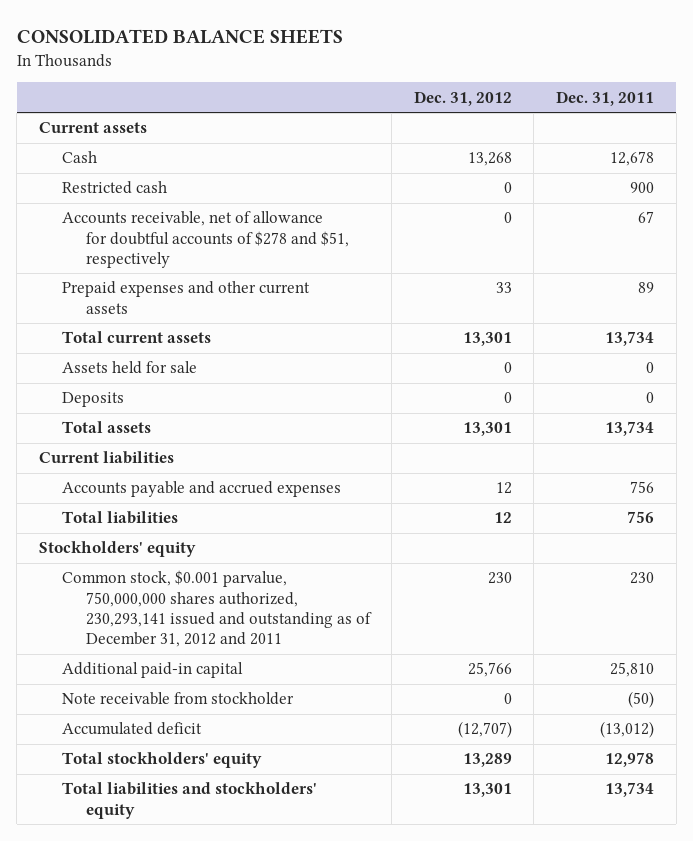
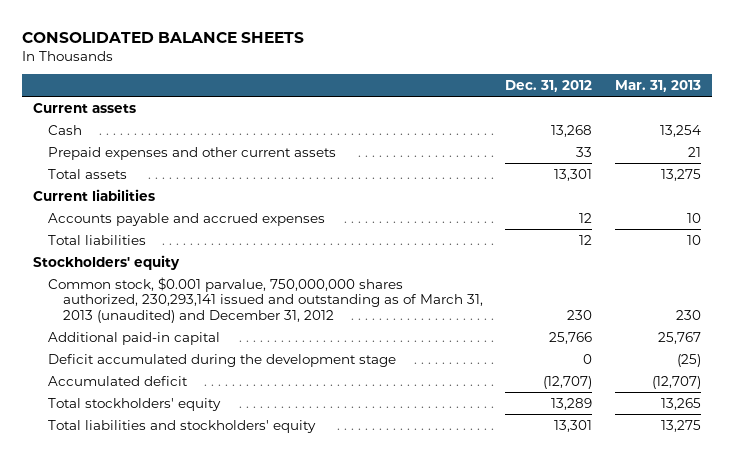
- | Dec. 31, 2012 | Dec. 31, 2011
+ | Dec. 31, 2012 | Mar. 31, 2013
- Restricted cash | 0 | 900
- Accounts receivable, net of allowance for doubtful accounts of $278 and $51, respectively | 0 | 67
- Total current assets | 13,301 | 13,734
- Assets held for sale | 0 | 0
- Deposits | 0 | 0
- Common stock, $0.001 parvalue, 750,000,000 shares authorized, 230,293,141 issued and outstanding as of December 31, 2012 and 2011 | 230 | 230
+ Common stock, $0.001 parvalue, 750,000,000 shares authorized, 230,293,141 issued and outstanding as of March 31, 2013 (unaudited) and December 31, 2012 | 230 | 230
- Note receivable from stockholder | 0 | (50)
+ Deficit accumulated during the development stage | 0 | (25)

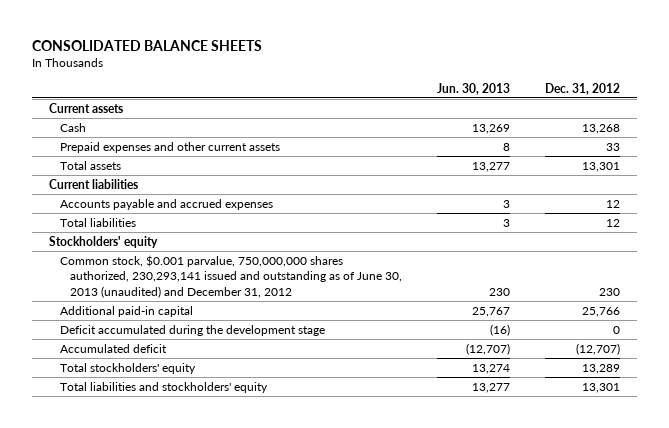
- | Dec. 31, 2012 | Mar. 31, 2013
+ | Jun. 30, 2013 | Dec. 31, 2012
- Common stock, $0.001 parvalue, 750,000,000 shares authorized, 230,293,141 issued and outstanding as of March 31, 2013 (unaudited) and December 31, 2012 | 230 | 230
+ Common stock, $0.001 parvalue, 750,000,000 shares authorized, 230,293,141 issued and outstanding as of June 30, 2013 (unaudited) and December 31, 2012 | 230 | 230

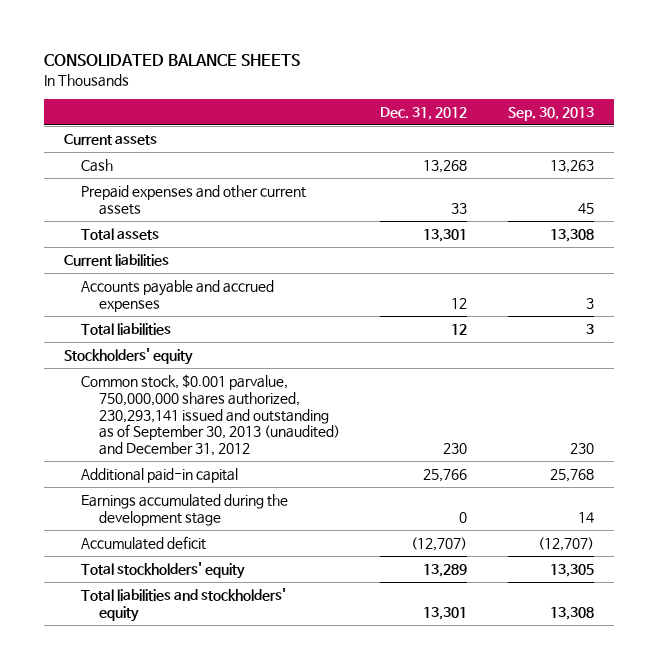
- | Jun. 30, 2013 | Dec. 31, 2012
+ | Dec. 31, 2012 | Sep. 30, 2013
- Common stock, $0.001 parvalue, 750,000,000 shares authorized, 230,293,141 issued and outstanding as of June 30, 2013 (unaudited) and December 31, 2012 | 230 | 230
+ Common stock, $0.001 parvalue, 750,000,000 shares authorized, 230,293,141 issued and outstanding as of September 30, 2013 (unaudited) and December 31, 2012 | 230 | 230
- Deficit accumulated during the development stage | (16) | 0
+ Earnings accumulated during the development stage | 0 | 14

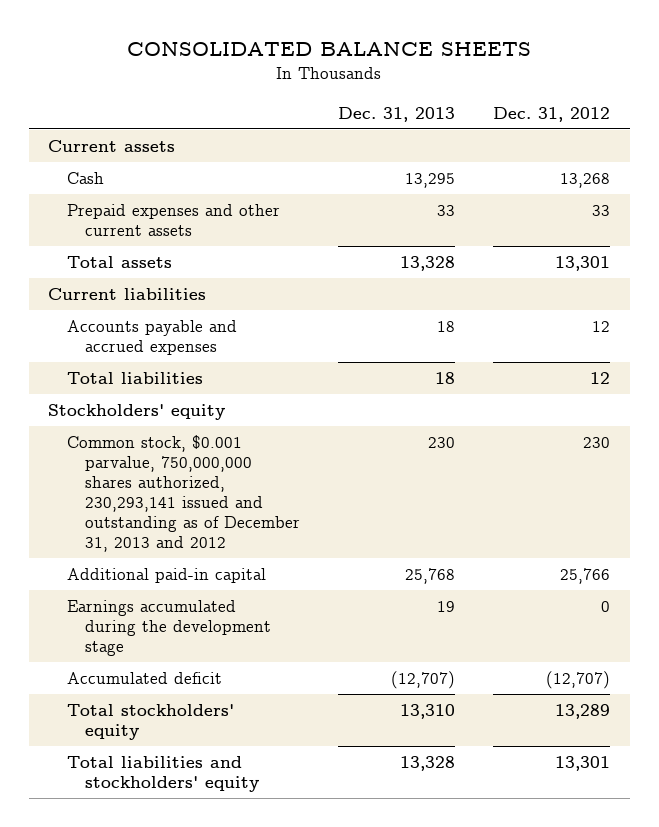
- | Dec. 31, 2012 | Sep. 30, 2013
+ | Dec. 31, 2013 | Dec. 31, 2012
- Common stock, $0.001 parvalue, 750,000,000 shares authorized, 230,293,141 issued and outstanding as of September 30, 2013 (unaudited) and December 31, 2012 | 230 | 230
+ Common stock, $0.001 parvalue, 750,000,000 shares authorized, 230,293,141 issued and outstanding as of December 31, 2013 and 2012 | 230 | 230

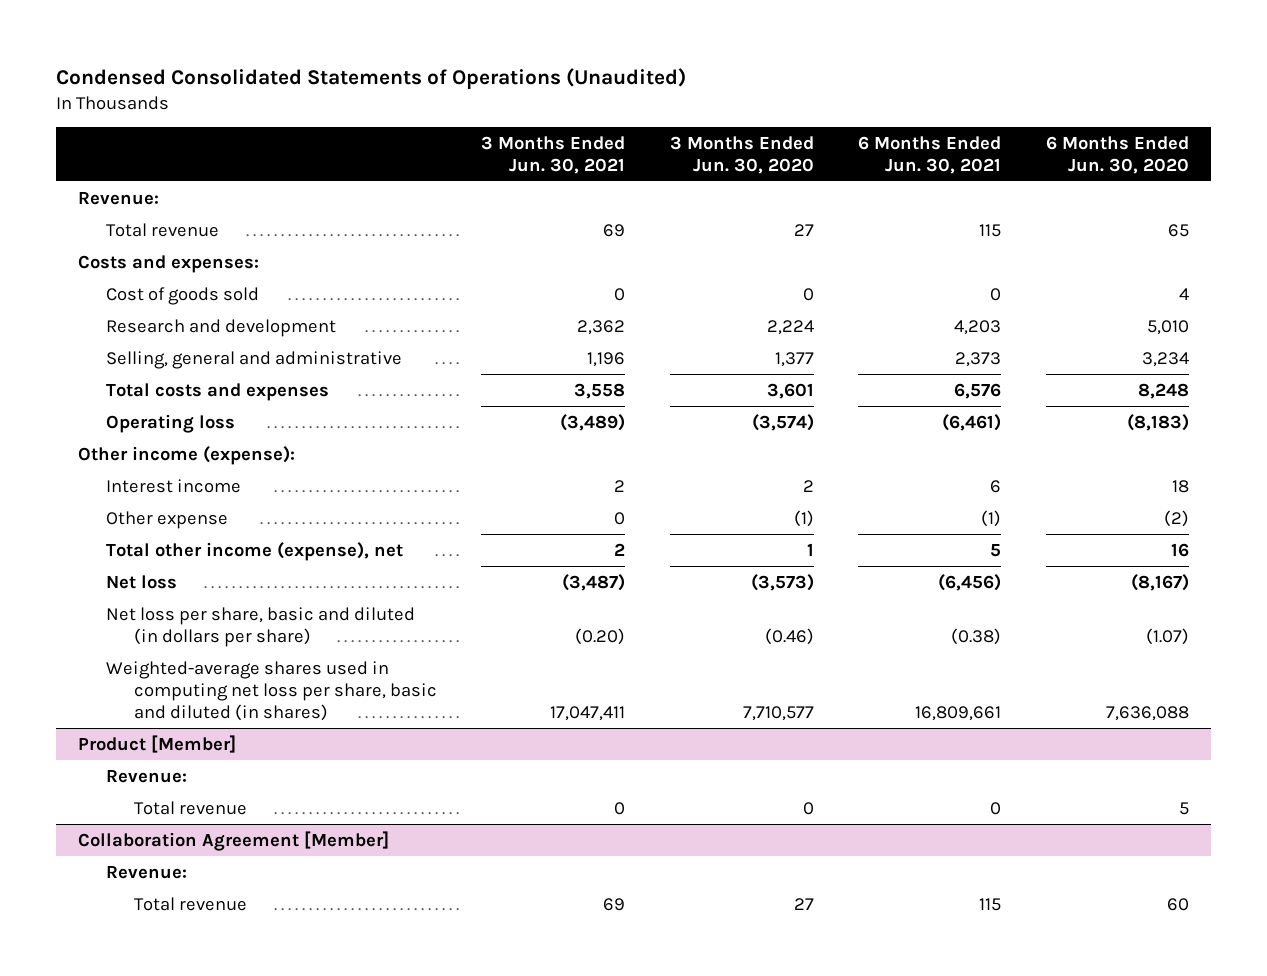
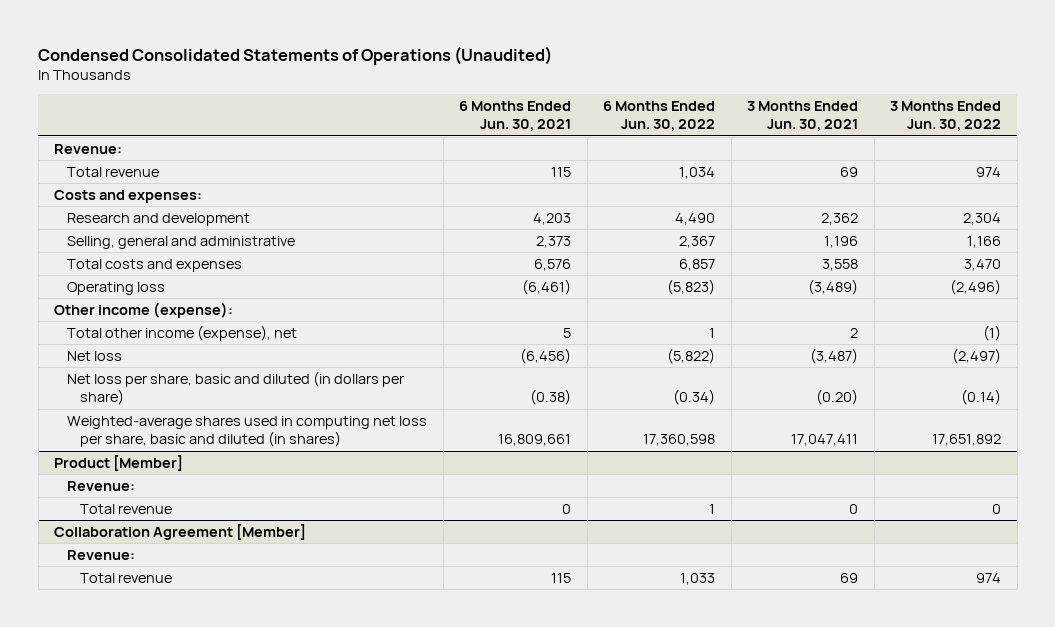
- | 3 Months Ended Jun. 30, 2021 | 3 Months Ended Jun. 30, 2020 | 6 Months Ended Jun. 30, 2021 | 6 Months Ended Jun. 30, 2020
+ | 6 Months Ended Jun. 30, 2021 | 6 Months Ended Jun. 30, 2022 | 3 Months Ended Jun. 30, 2021 | 3 Months Ended Jun. 30, 2022
- Cost of goods sold | 0 | 0 | 0 | 4
- Interest income | 2 | 2 | 6 | 18
- Other expense | 0 | (1) | (1) | (2)

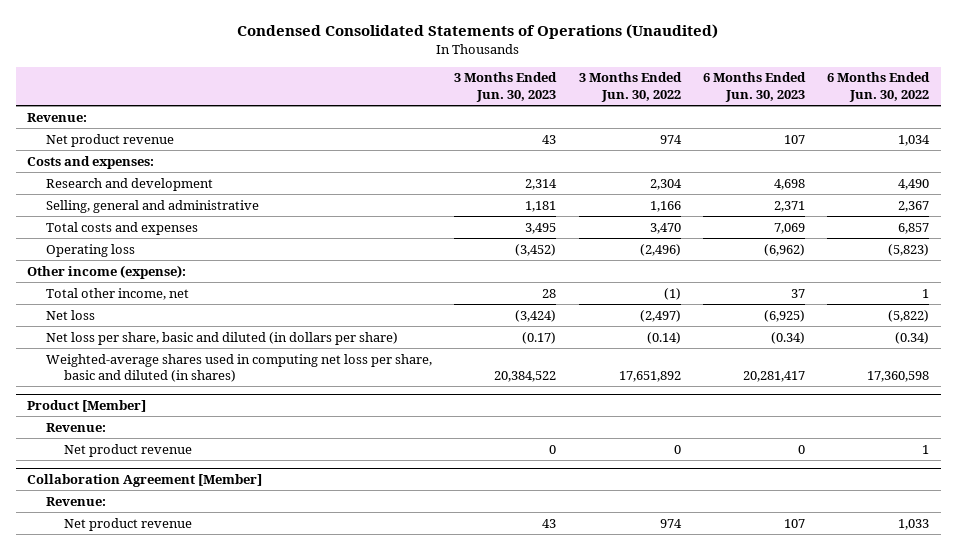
- | 6 Months Ended Jun. 30, 2021 | 6 Months Ended Jun. 30, 2022 | 3 Months Ended Jun. 30, 2021 | 3 Months Ended Jun. 30, 2022
+ | 3 Months Ended Jun. 30, 2023 | 3 Months Ended Jun. 30, 2022 | 6 Months Ended Jun. 30, 2023 | 6 Months Ended Jun. 30, 2022
- Total revenue | 115 | 1,034 | 69 | 974
+ Net product revenue | 43 | 974 | 107 | 1,034
- Total other income (expense), net | 5 | 1 | 2 | (1)
+ Total other income, net | 28 | (1) | 37 | 1
@ Product [Member]
- Total revenue | 0 | 1 | 0 | 0
+ Net product revenue | 0 | 0 | 0 | 1
@ Collaboration Agreement [Member]
- Total revenue | 115 | 1,033 | 69 | 974
+ Net product revenue | 43 | 974 | 107 | 1,033

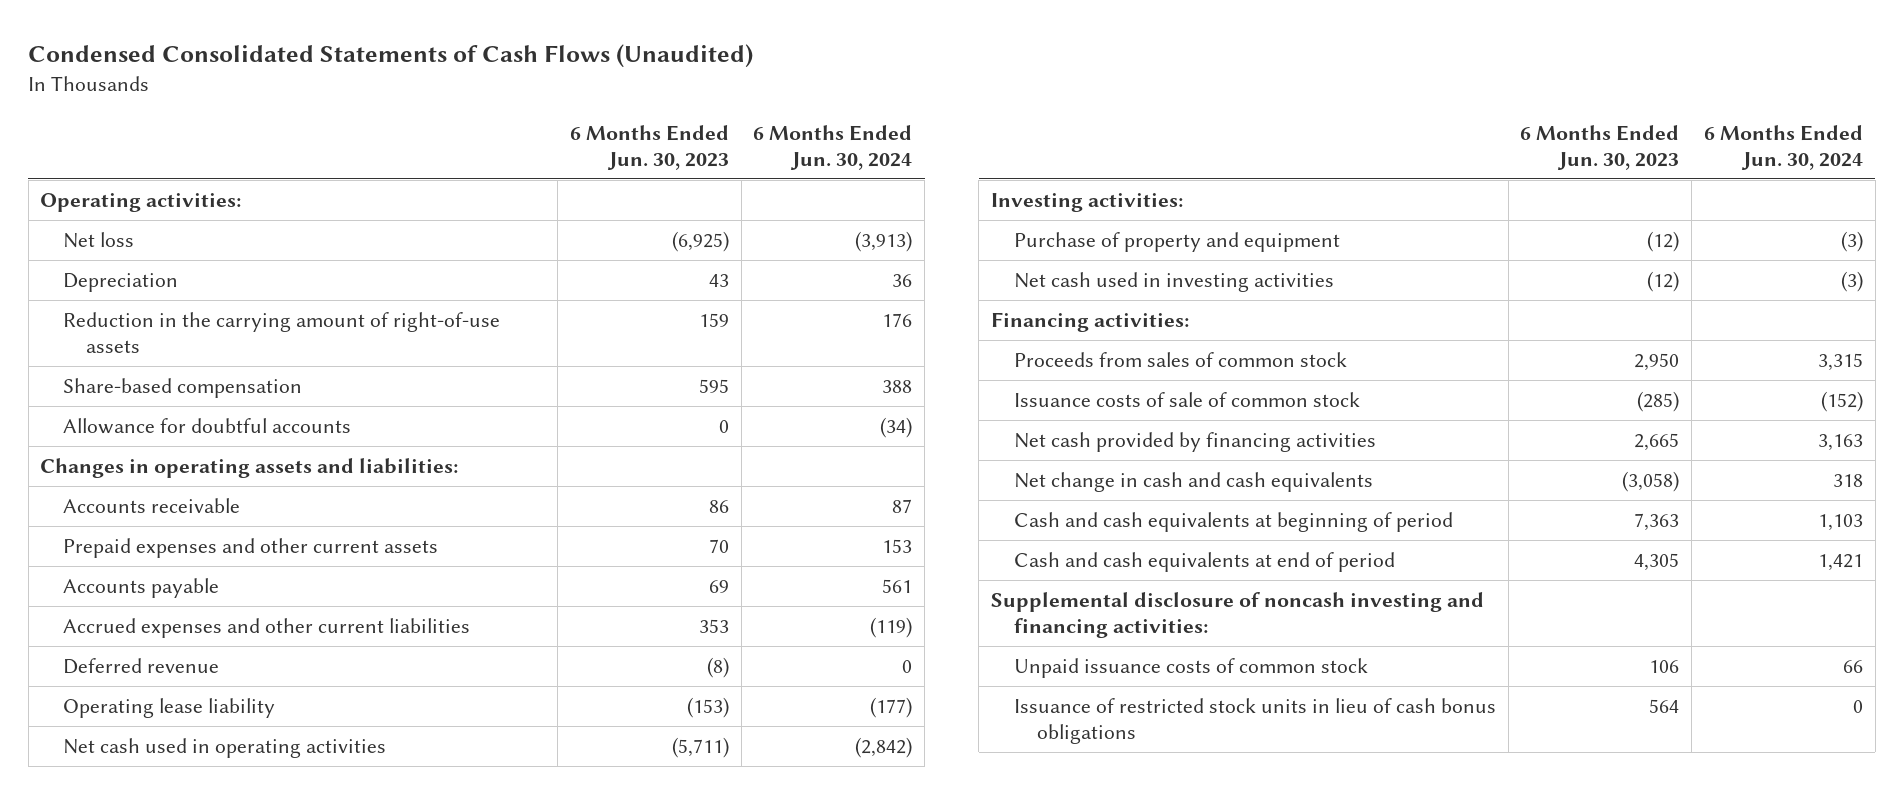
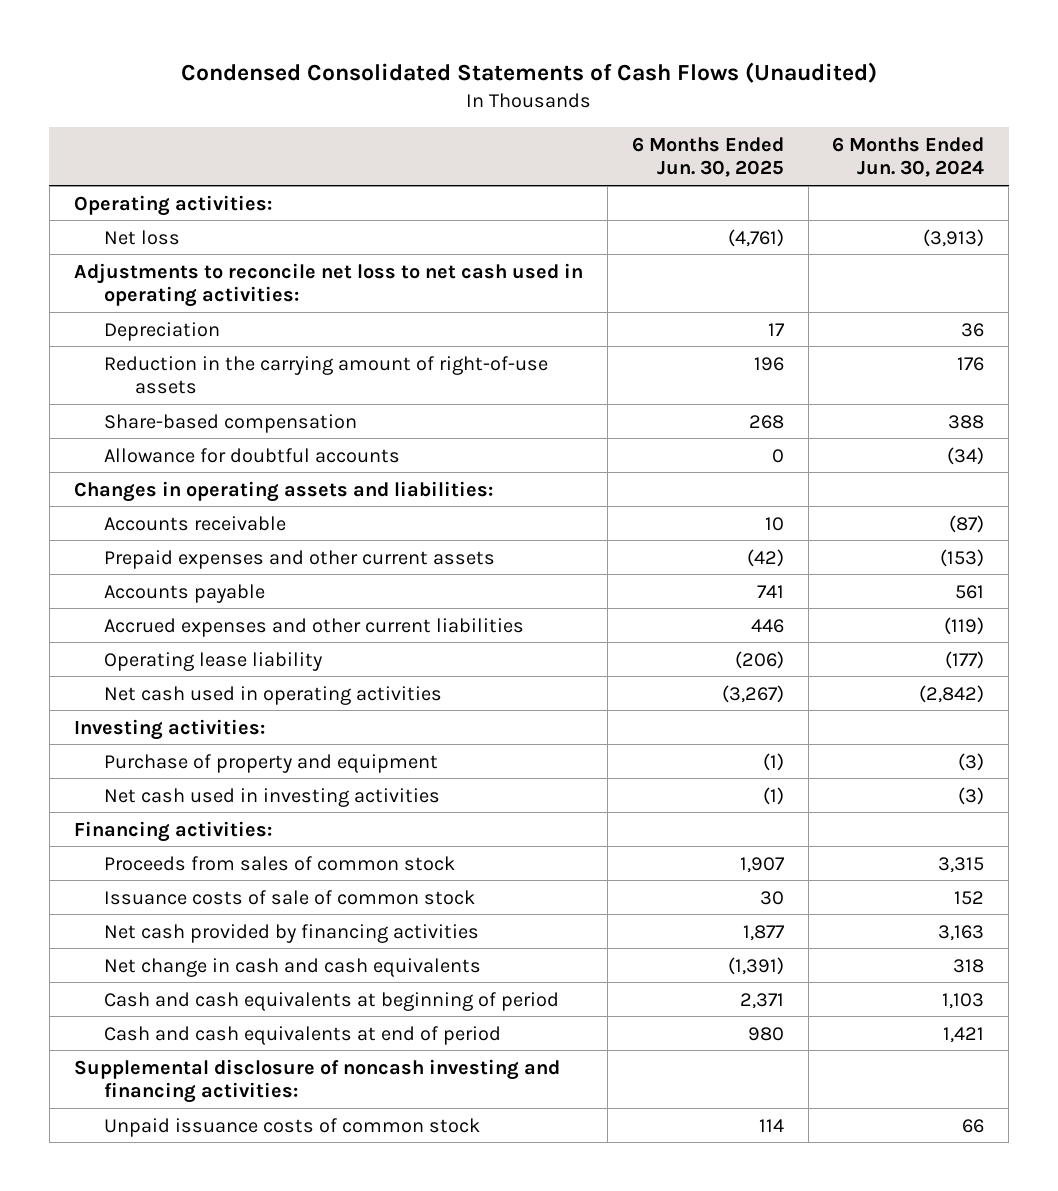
- | 6 Months Ended Jun. 30, 2023 | 6 Months Ended Jun. 30, 2024
+ | 6 Months Ended Jun. 30, 2025 | 6 Months Ended Jun. 30, 2024
+ Adjustments to reconcile net loss to net cash used in operating activities:
- Accounts receivable | 86 | 87
- Prepaid expenses and other current assets | 70 | 153
+ Accounts receivable | 10 | (87)
+ Prepaid expenses and other current assets | (42) | (153)
- Deferred revenue | (8) | 0
- Issuance costs of sale of common stock | (285) | (152)
+ Issuance costs of sale of common stock | 30 | 152
- Issuance of restricted stock units in lieu of cash bonus obligations | 564 | 0

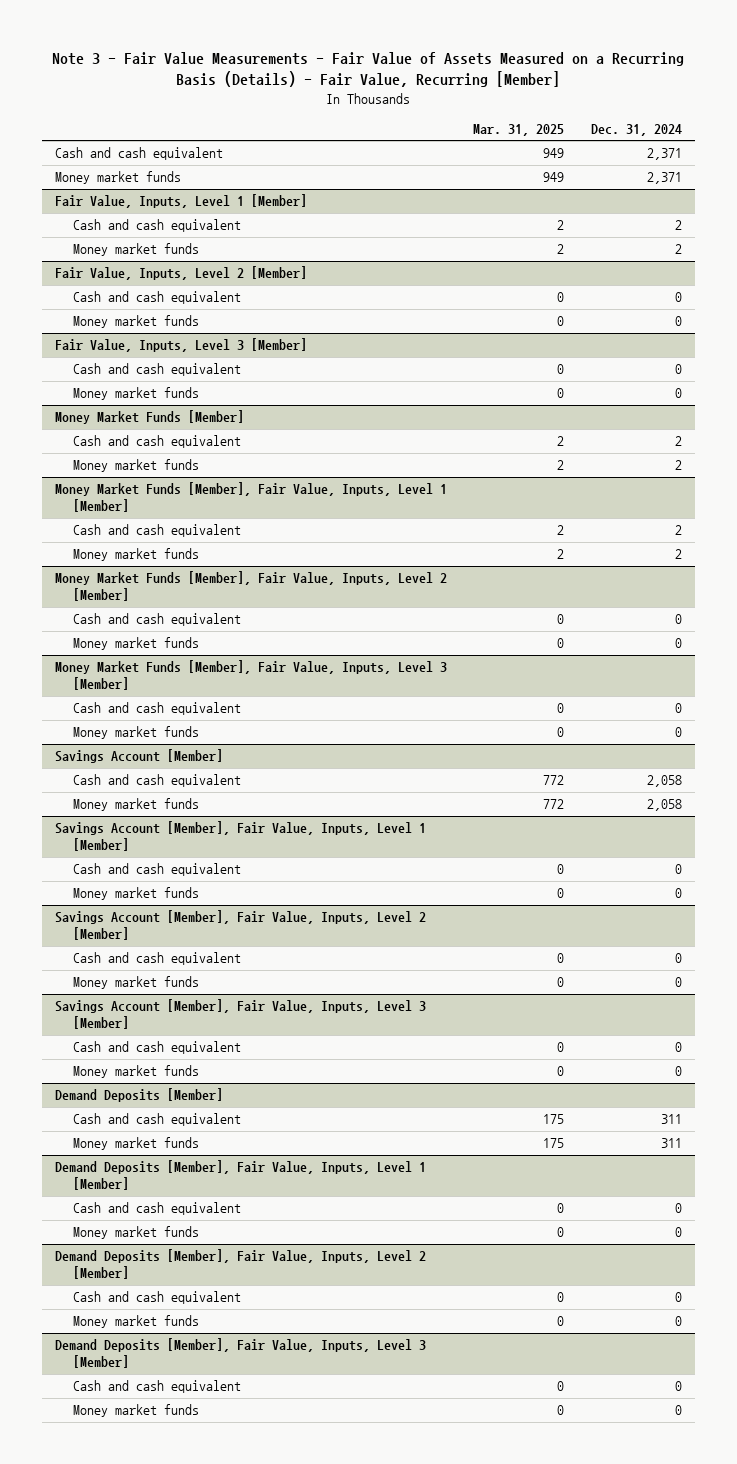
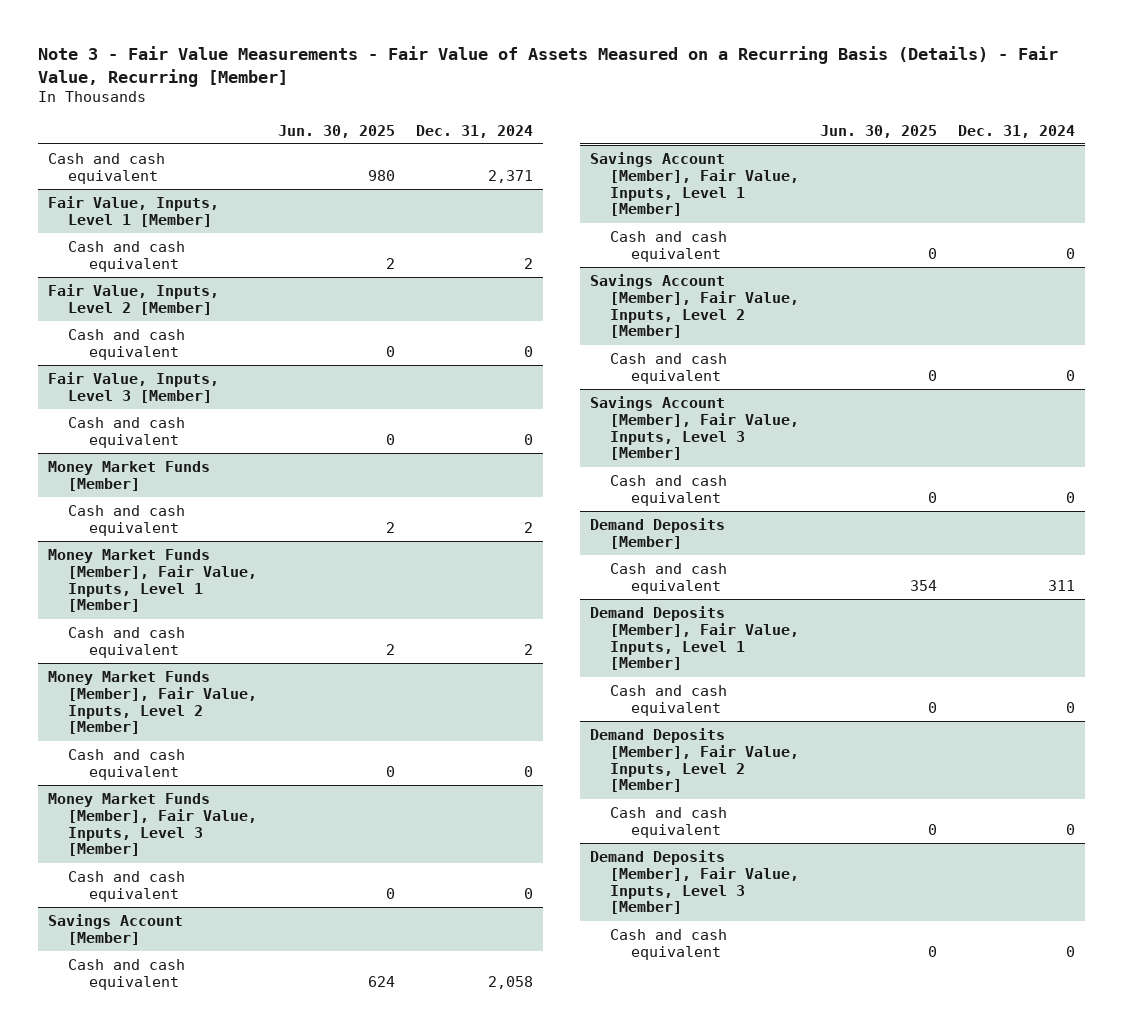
- | Mar. 31, 2025 | Dec. 31, 2024
+ | Jun. 30, 2025 | Dec. 31, 2024
- Money market funds | 949 | 2,371
@ Fair Value, Inputs, Level 1 [Member]
- Money market funds | 2 | 2
@ Fair Value, Inputs, Level 2 [Member]
- Money market funds | 0 | 0
@ Fair Value, Inputs, Level 3 [Member]
- Money market funds | 0 | 0
@ Money Market Funds [Member]
- Money market funds | 2 | 2
@ Money Market Funds [Member], Fair Value, Inputs, Level 1 [Member]
- Money market funds | 2 | 2
@ Money Market Funds [Member], Fair Value, Inputs, Level 2 [Member]
- Money market funds | 0 | 0
@ Money Market Funds [Member], Fair Value, Inputs, Level 3 [Member]
- Money market funds | 0 | 0
@ Savings Account [Member]
- Money market funds | 772 | 2,058
@ Savings Account [Member], Fair Value, Inputs, Level 1 [Member]
- Money market funds | 0 | 0
@ Savings Account [Member], Fair Value, Inputs, Level 2 [Member]
- Money market funds | 0 | 0
@ Savings Account [Member], Fair Value, Inputs, Level 3 [Member]
- Money market funds | 0 | 0
@ Demand Deposits [Member]
- Money market funds | 175 | 311
@ Demand Deposits [Member], Fair Value, Inputs, Level 1 [Member]
- Money market funds | 0 | 0
@ Demand Deposits [Member], Fair Value, Inputs, Level 2 [Member]
- Money market funds | 0 | 0
@ Demand Deposits [Member], Fair Value, Inputs, Level 3 [Member]
- Money market funds | 0 | 0

